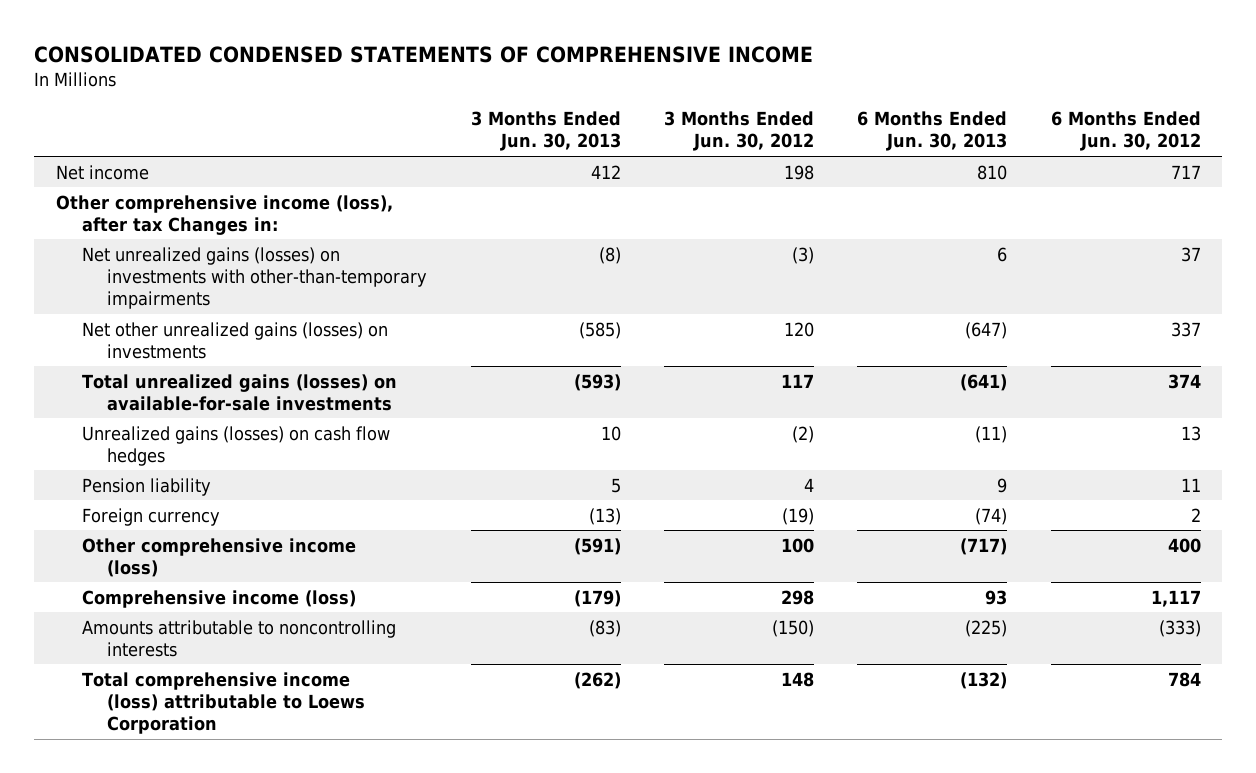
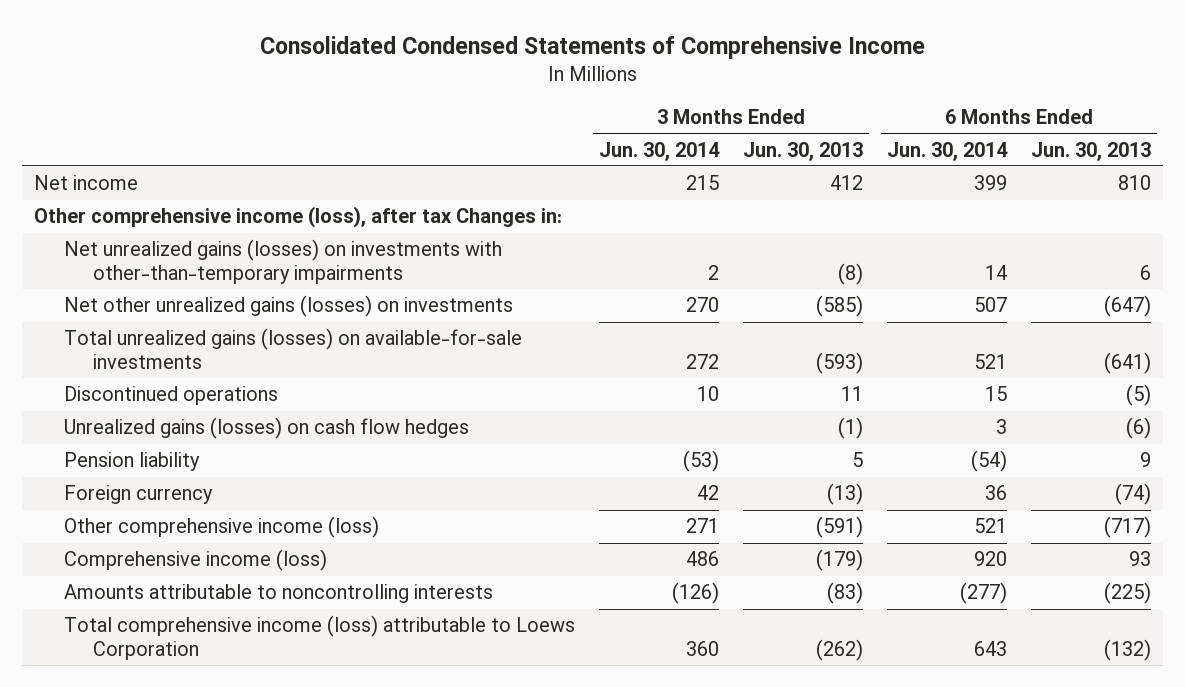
- CONSOLIDATED CONDENSED STATEMENTS OF COMPREHENSIVE INCOME
+ Consolidated Condensed Statements of Comprehensive Income
- | 3 Months Ended Jun. 30, 2013 | 3 Months Ended Jun. 30, 2012 | 6 Months Ended Jun. 30, 2013 | 6 Months Ended Jun. 30, 2012
+ | 3 Months Ended Jun. 30, 2014 | 3 Months Ended Jun. 30, 2013 | 6 Months Ended Jun. 30, 2014 | 6 Months Ended Jun. 30, 2013
- Unrealized gains (losses) on cash flow hedges | 10 | (2) | (11) | 13
+ Discontinued operations | 10 | 11 | 15 | (5)
+ Unrealized gains (losses) on cash flow hedges | | (1) | 3 | (6)

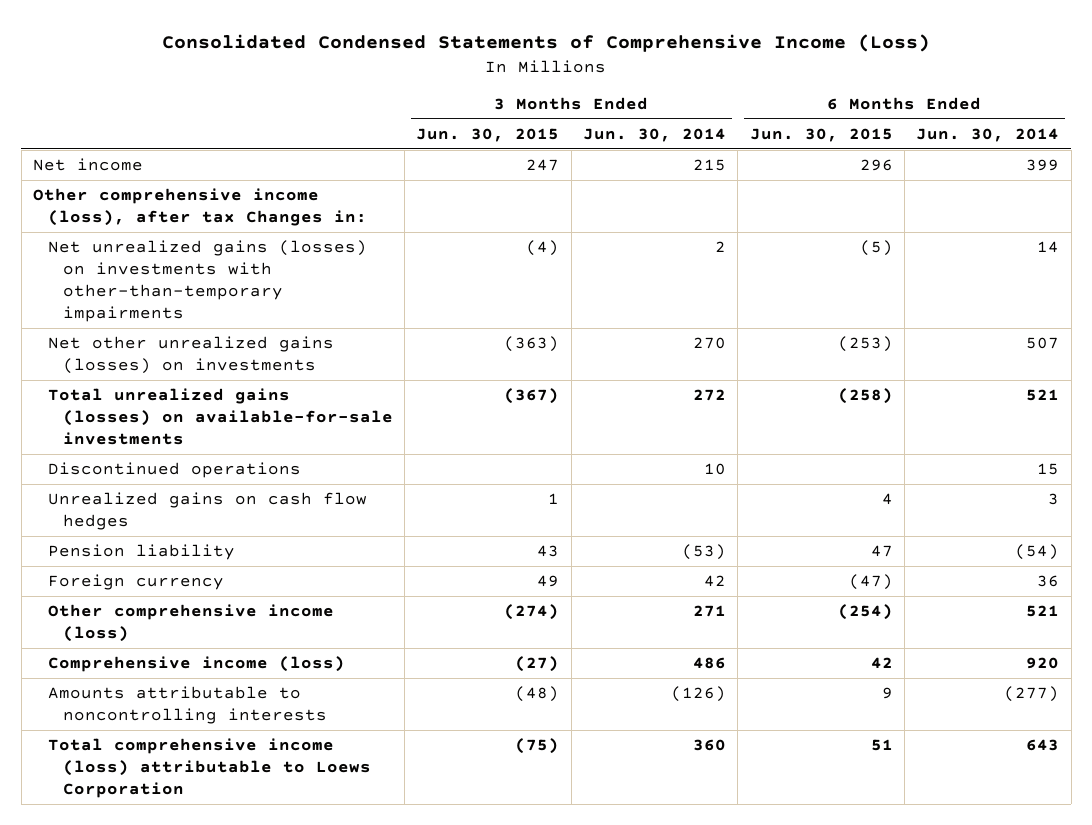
- Consolidated Condensed Statements of Comprehensive Income
+ Consolidated Condensed Statements of Comprehensive Income (Loss)
- | 3 Months Ended Jun. 30, 2014 | 3 Months Ended Jun. 30, 2013 | 6 Months Ended Jun. 30, 2014 | 6 Months Ended Jun. 30, 2013
+ | 3 Months Ended Jun. 30, 2015 | 3 Months Ended Jun. 30, 2014 | 6 Months Ended Jun. 30, 2015 | 6 Months Ended Jun. 30, 2014
- Unrealized gains (losses) on cash flow hedges | | (1) | 3 | (6)
+ Unrealized gains on cash flow hedges | 1 | | 4 | 3

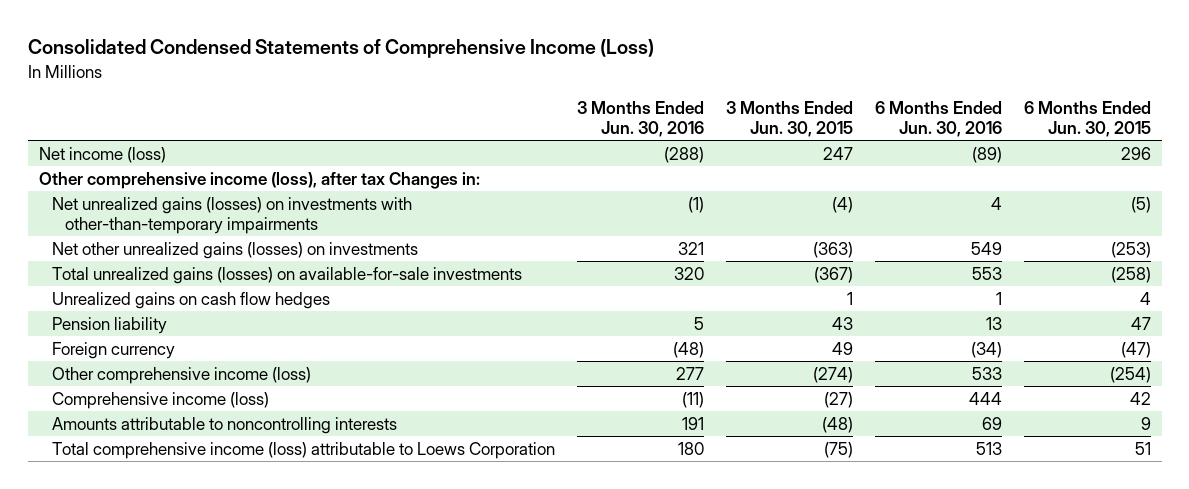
- | 3 Months Ended Jun. 30, 2015 | 3 Months Ended Jun. 30, 2014 | 6 Months Ended Jun. 30, 2015 | 6 Months Ended Jun. 30, 2014
+ | 3 Months Ended Jun. 30, 2016 | 3 Months Ended Jun. 30, 2015 | 6 Months Ended Jun. 30, 2016 | 6 Months Ended Jun. 30, 2015
- Net income | 247 | 215 | 296 | 399
+ Net income (loss) | (288) | 247 | (89) | 296
- Discontinued operations | | 10 | | 15

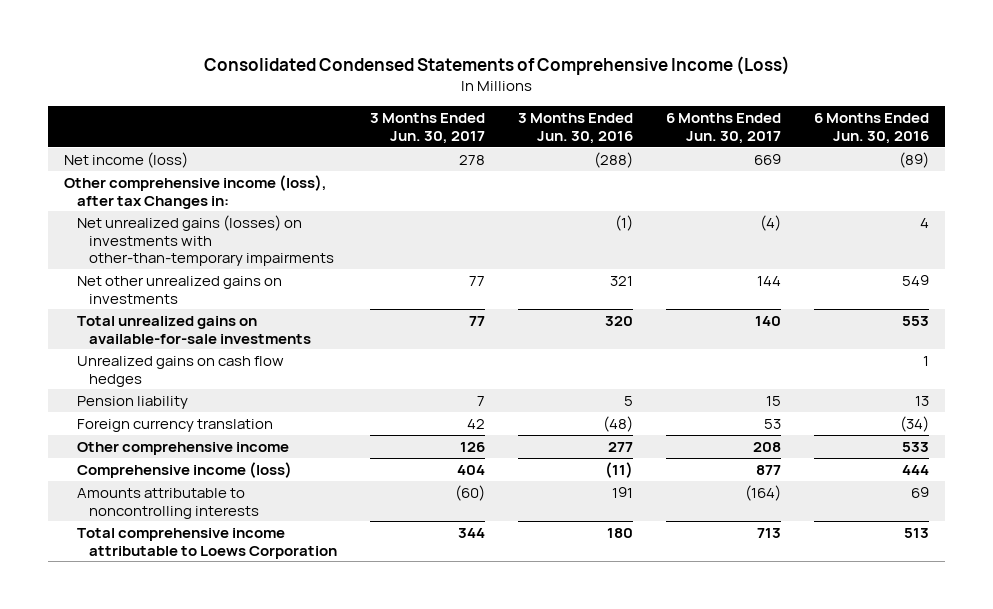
- | 3 Months Ended Jun. 30, 2016 | 3 Months Ended Jun. 30, 2015 | 6 Months Ended Jun. 30, 2016 | 6 Months Ended Jun. 30, 2015
+ | 3 Months Ended Jun. 30, 2017 | 3 Months Ended Jun. 30, 2016 | 6 Months Ended Jun. 30, 2017 | 6 Months Ended Jun. 30, 2016
- Net other unrealized gains (losses) on investments | 321 | (363) | 549 | (253)
- Total unrealized gains (losses) on available-for-sale investments | 320 | (367) | 553 | (258)
+ Net other unrealized gains on investments | 77 | 321 | 144 | 549
+ Total unrealized gains on available-for-sale investments | 77 | 320 | 140 | 553
- Foreign currency | (48) | 49 | (34) | (47)
- Other comprehensive income (loss) | 277 | (274) | 533 | (254)
+ Foreign currency translation | 42 | (48) | 53 | (34)
+ Other comprehensive income | 126 | 277 | 208 | 533
- Total comprehensive income (loss) attributable to Loews Corporation | 180 | (75) | 513 | 51
+ Total comprehensive income attributable to Loews Corporation | 344 | 180 | 713 | 513

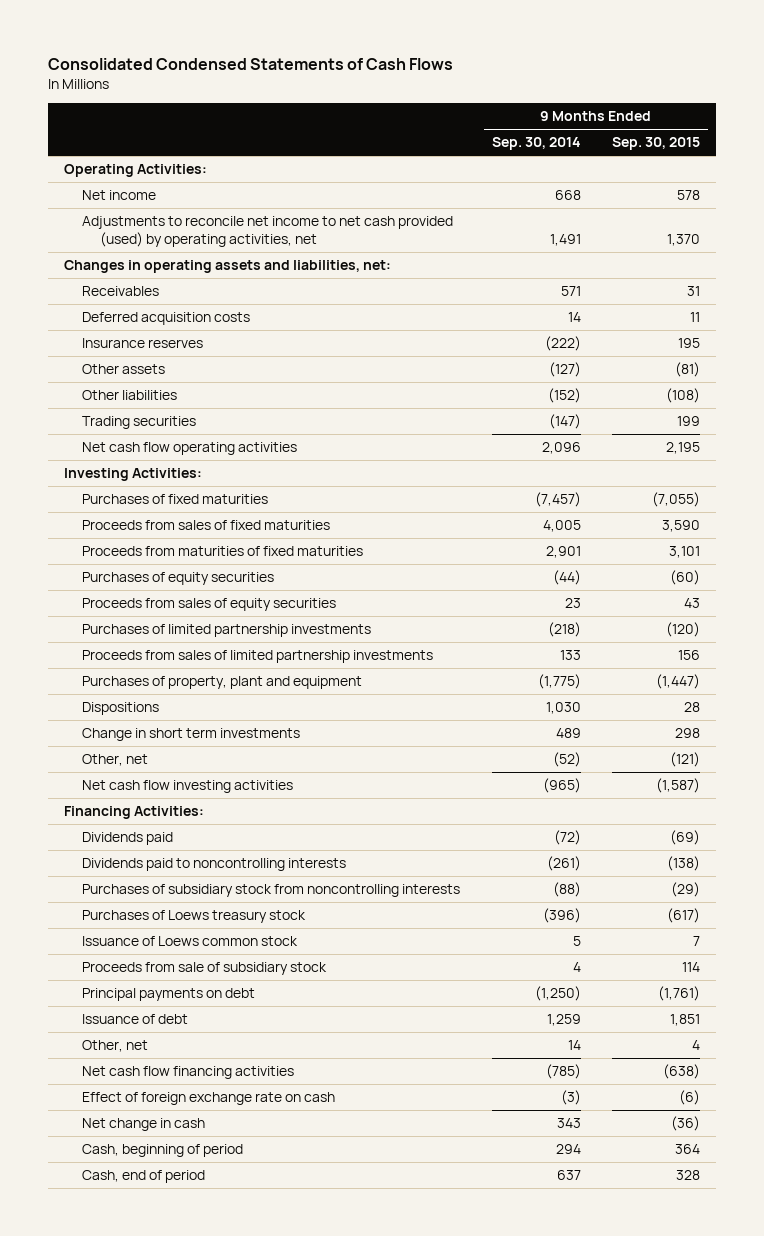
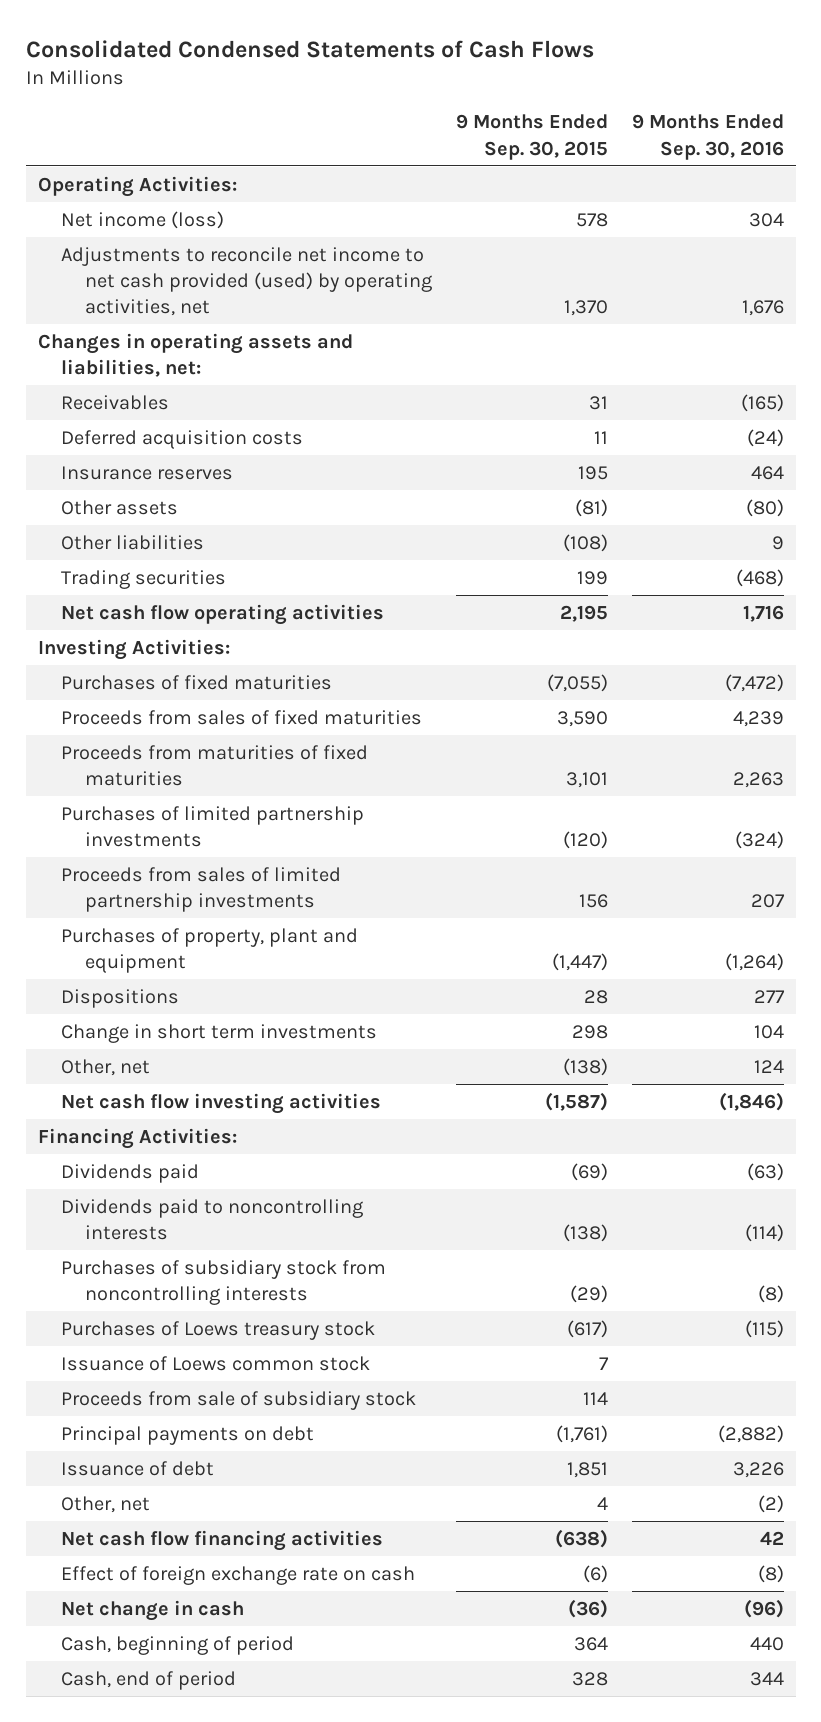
- | 9 Months Ended Sep. 30, 2014 | 9 Months Ended Sep. 30, 2015
+ | 9 Months Ended Sep. 30, 2015 | 9 Months Ended Sep. 30, 2016
- Net income | 668 | 578
+ Net income (loss) | 578 | 304
- Purchases of equity securities | (44) | (60)
- Proceeds from sales of equity securities | 23 | 43
- Other, net | (52) | (121)
+ Other, net | (138) | 124

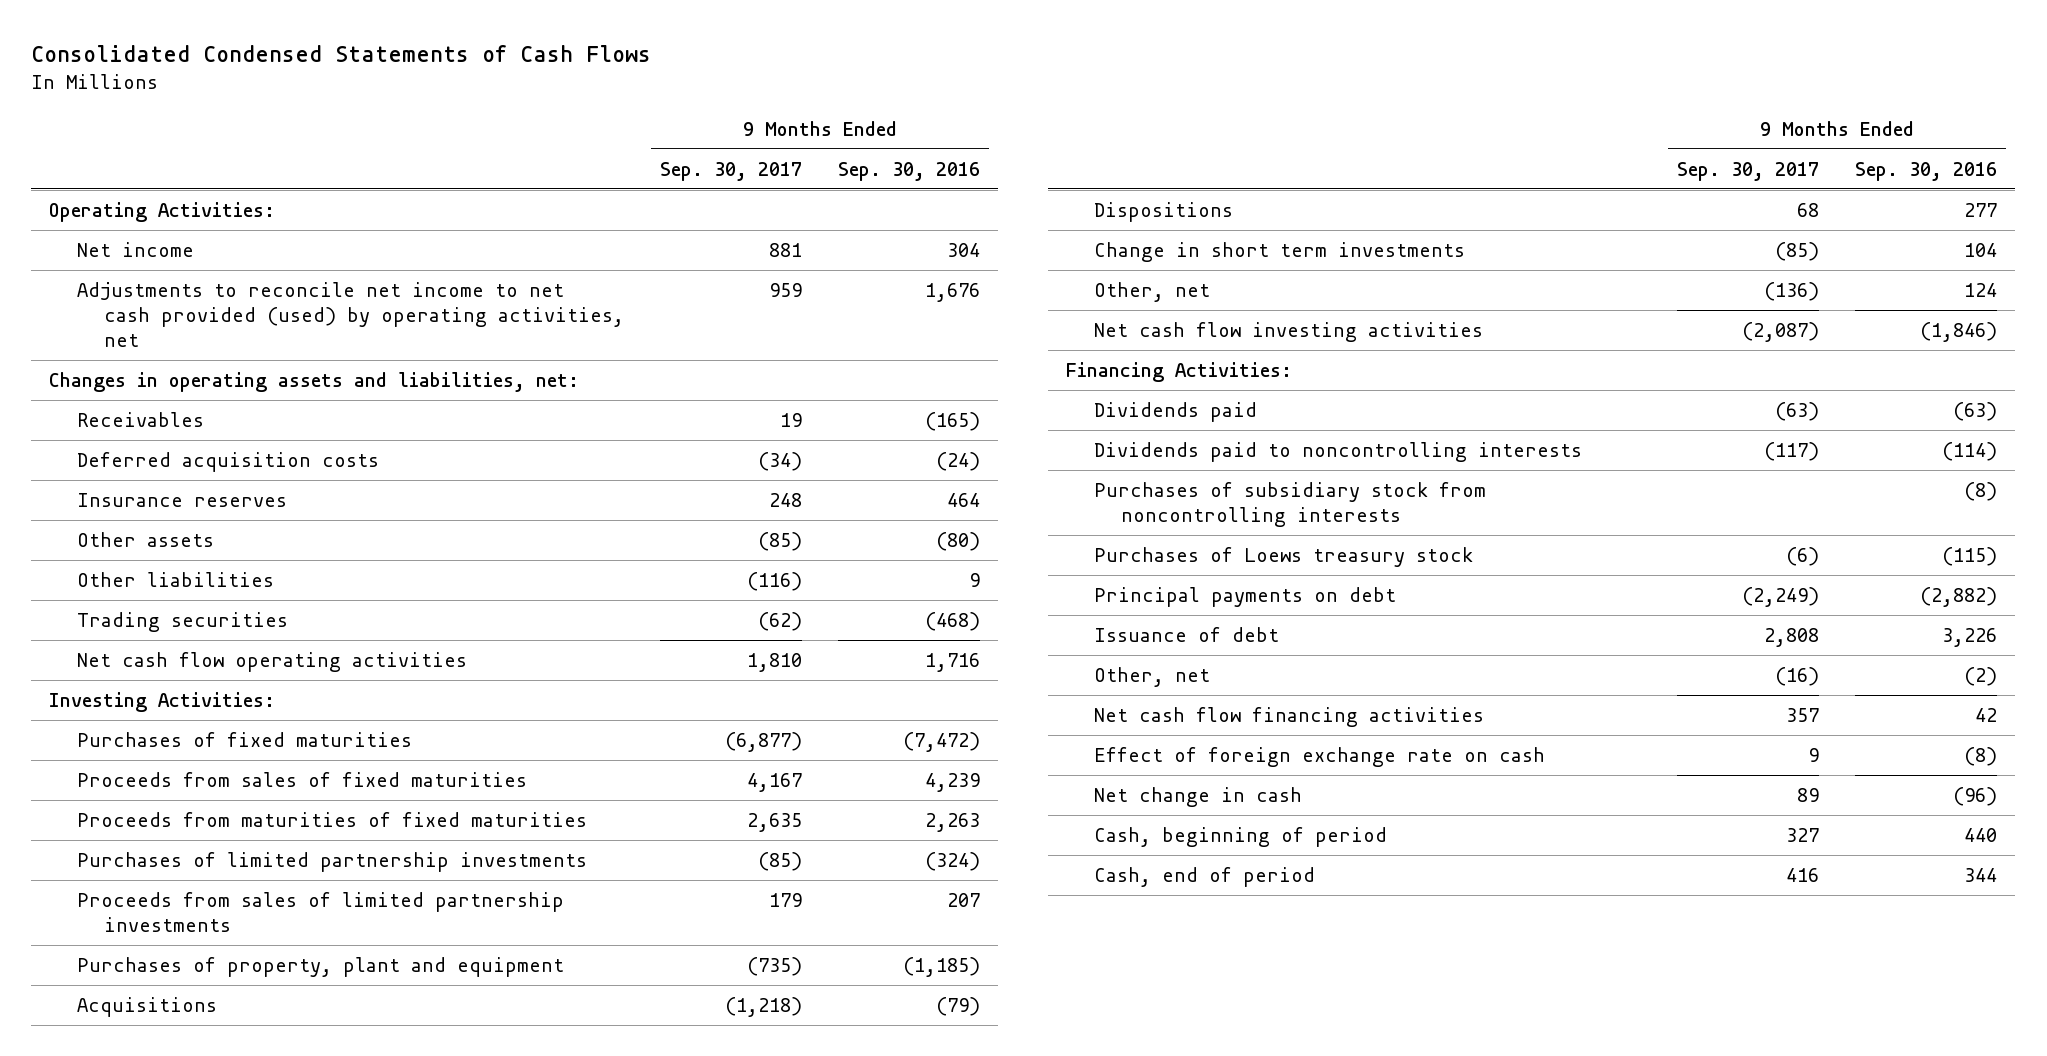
- | 9 Months Ended Sep. 30, 2015 | 9 Months Ended Sep. 30, 2016
+ | 9 Months Ended Sep. 30, 2017 | 9 Months Ended Sep. 30, 2016
- Net income (loss) | 578 | 304
+ Net income | 881 | 304
- Purchases of property, plant and equipment | (1,447) | (1,264)
+ Purchases of property, plant and equipment | (735) | (1,185)
+ Acquisitions | (1,218) | (79)
- Issuance of Loews common stock | 7 |
- Proceeds from sale of subsidiary stock | 114 |

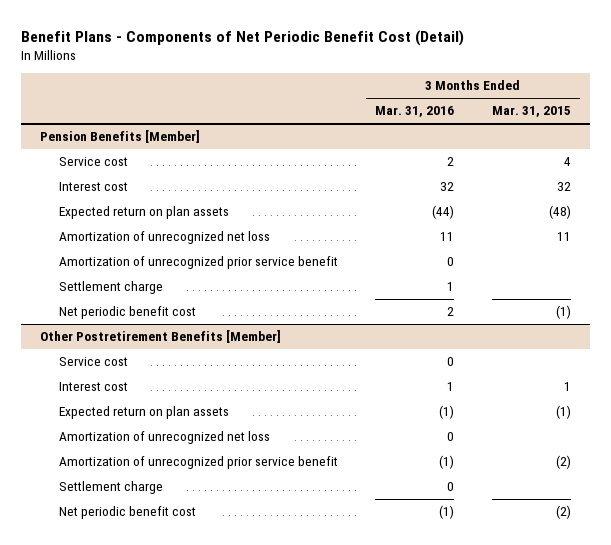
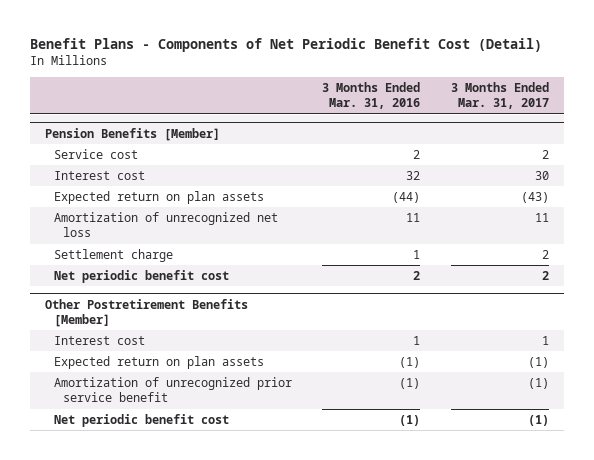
- | 3 Months Ended Mar. 31, 2016 | 3 Months Ended Mar. 31, 2015
+ | 3 Months Ended Mar. 31, 2016 | 3 Months Ended Mar. 31, 2017
@ Pension Benefits [Member]
- Amortization of unrecognized prior service benefit | 0 |
@ Other Postretirement Benefits [Member]
- Service cost | 0 |
- Amortization of unrecognized net loss | 0 |
- Settlement charge | 0 |

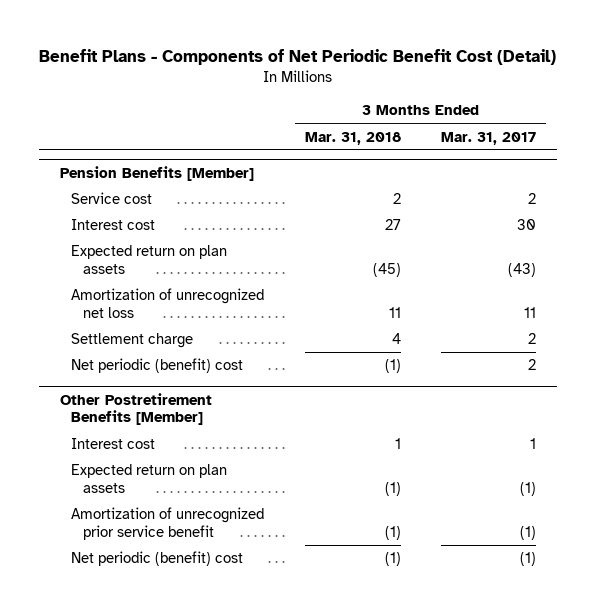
- | 3 Months Ended Mar. 31, 2016 | 3 Months Ended Mar. 31, 2017
+ | 3 Months Ended Mar. 31, 2018 | 3 Months Ended Mar. 31, 2017
@ Pension Benefits [Member]
- Net periodic benefit cost | 2 | 2
+ Net periodic (benefit) cost | (1) | 2
@ Other Postretirement Benefits [Member]
- Net periodic benefit cost | (1) | (1)
+ Net periodic (benefit) cost | (1) | (1)

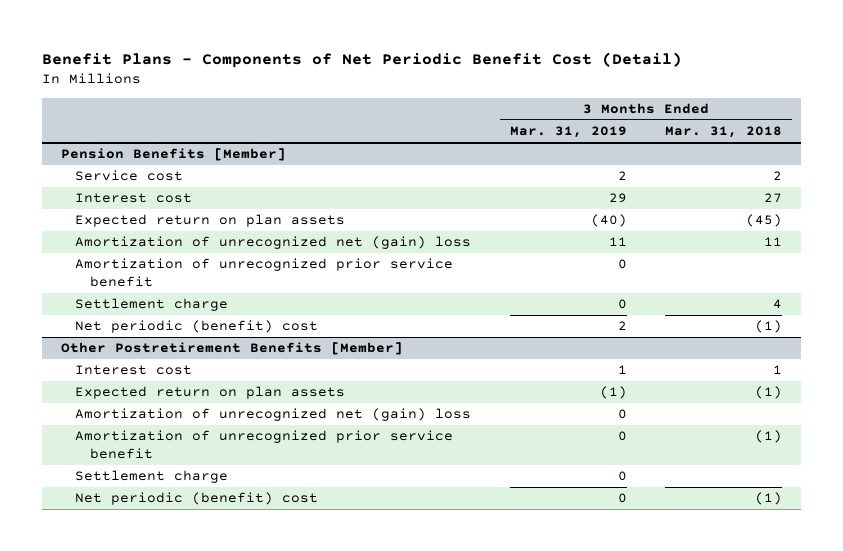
- | 3 Months Ended Mar. 31, 2018 | 3 Months Ended Mar. 31, 2017
+ | 3 Months Ended Mar. 31, 2019 | 3 Months Ended Mar. 31, 2018
@ Pension Benefits [Member]
- Amortization of unrecognized net loss | 11 | 11
+ Amortization of unrecognized net (gain) loss | 11 | 11
+ Amortization of unrecognized prior service benefit | 0 |
@ Other Postretirement Benefits [Member]
+ Amortization of unrecognized net (gain) loss | 0 |
+ Settlement charge | 0 |

